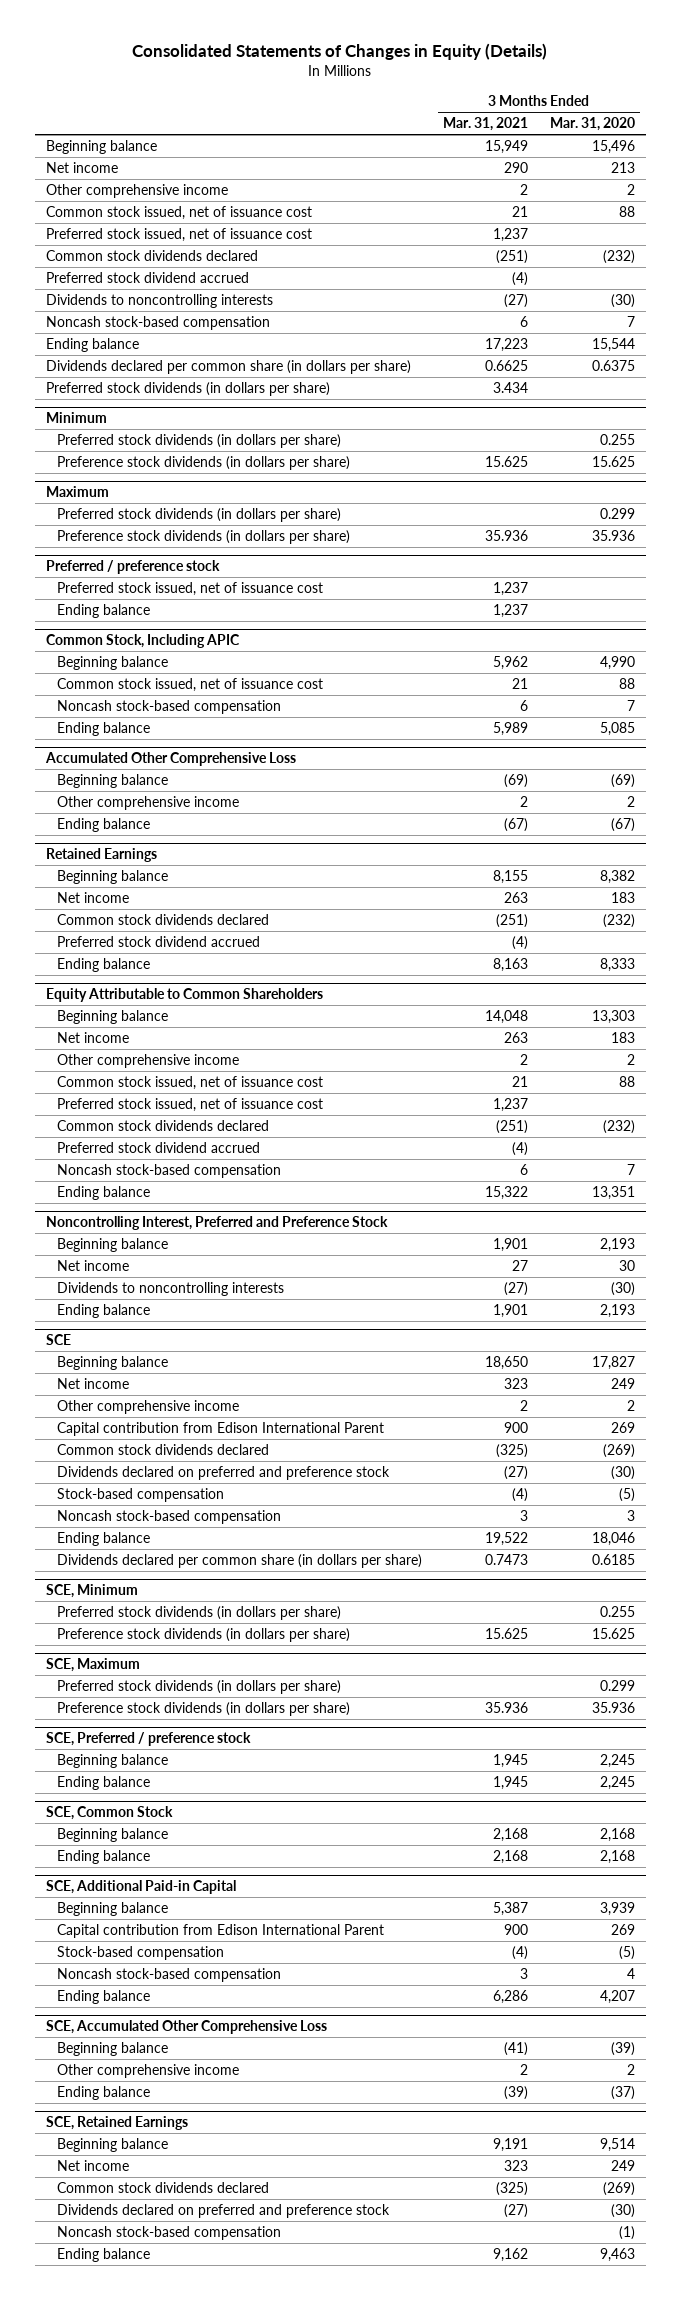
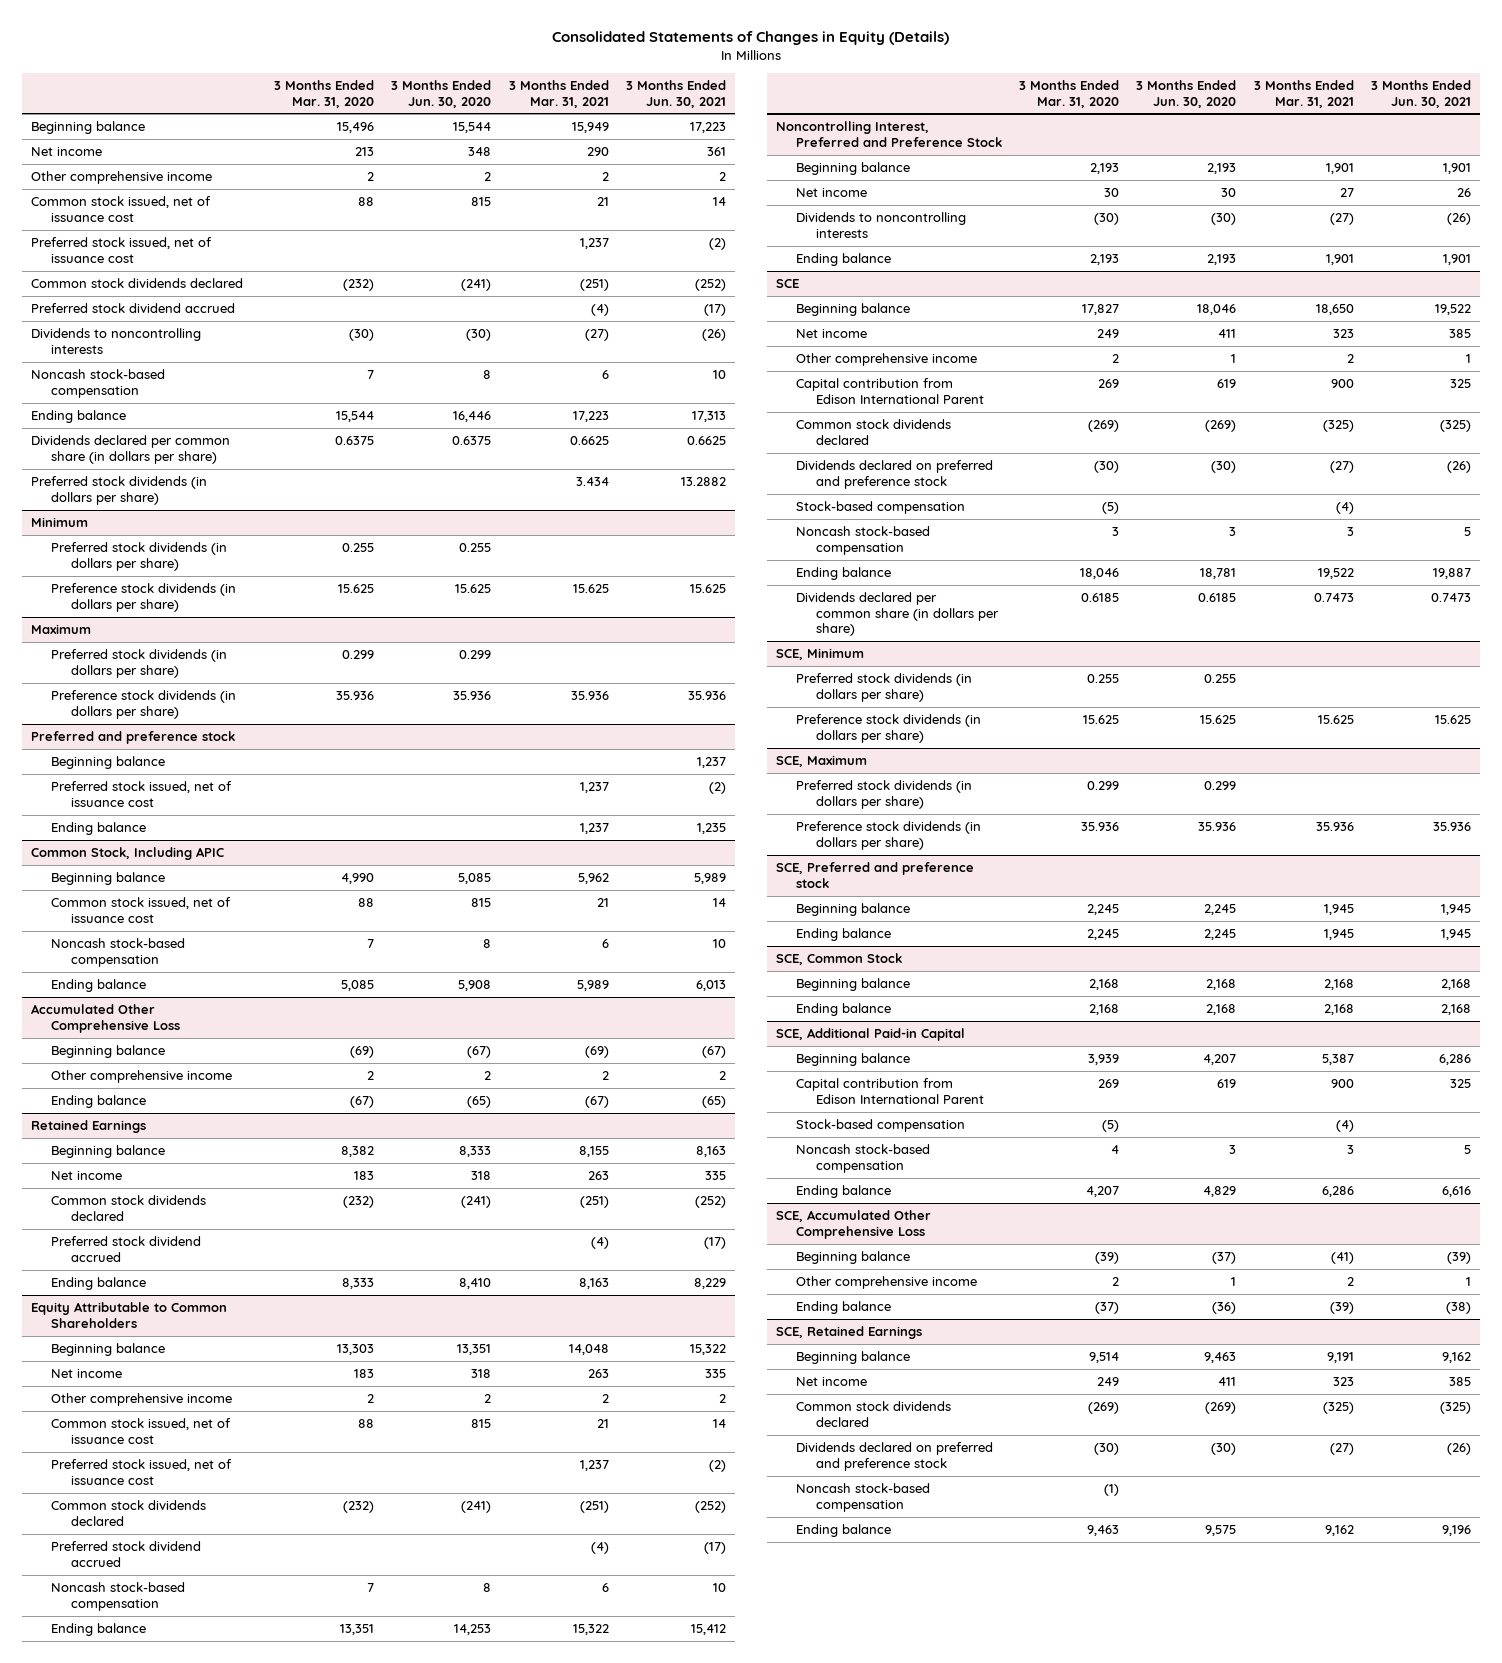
- | 3 Months Ended Mar. 31, 2021 | 3 Months Ended Mar. 31, 2020
+ | 3 Months Ended Mar. 31, 2020 | 3 Months Ended Jun. 30, 2020 | 3 Months Ended Mar. 31, 2021 | 3 Months Ended Jun. 30, 2021
- Preferred / preference stock
+ Preferred and preference stock
+ Beginning balance | | | | 1,237
- SCE, Preferred / preference stock
+ SCE, Preferred and preference stock

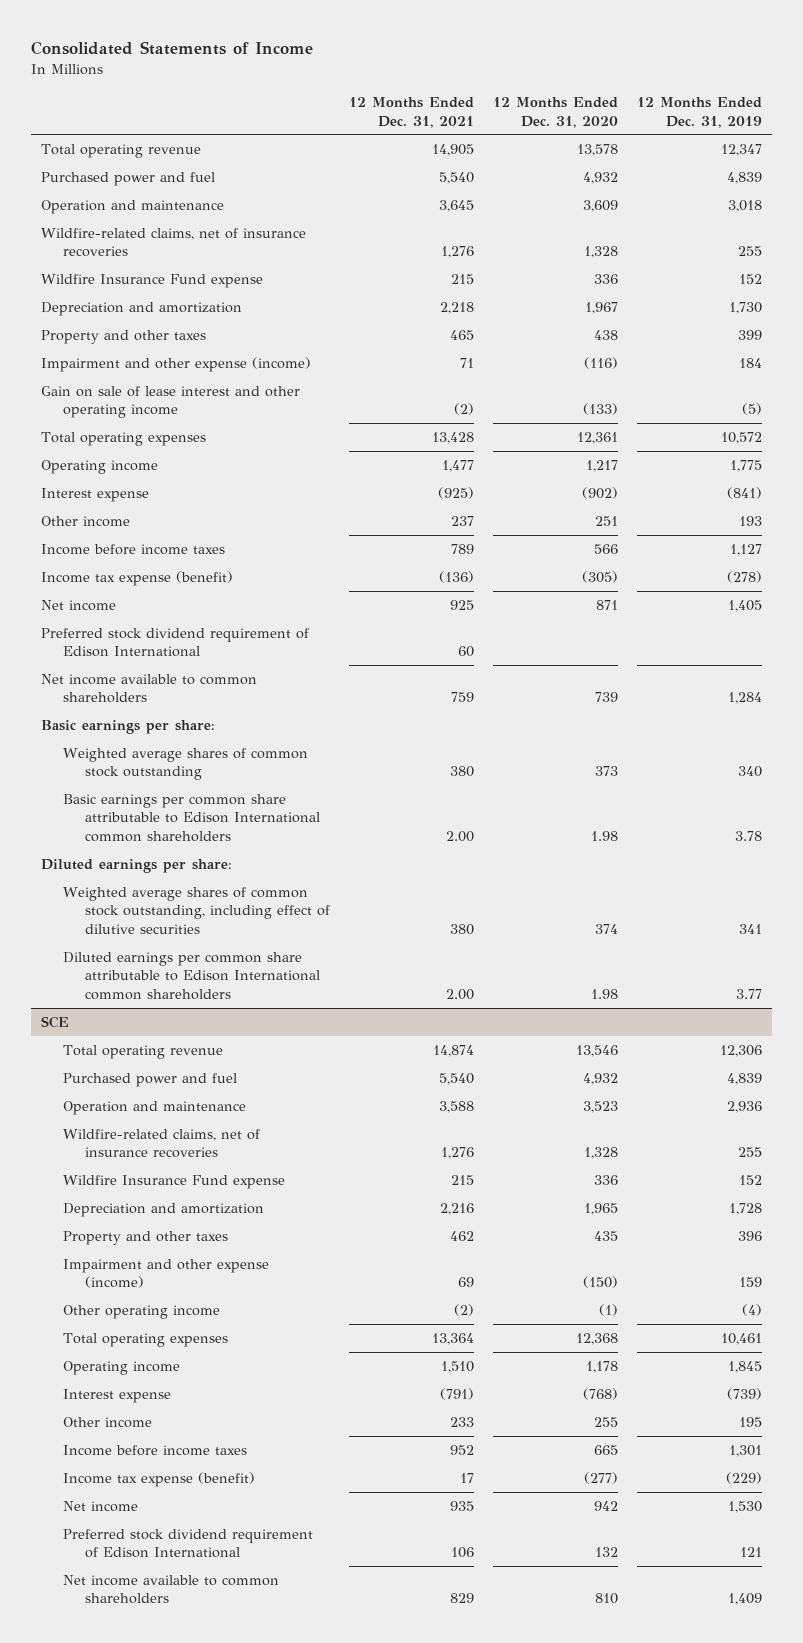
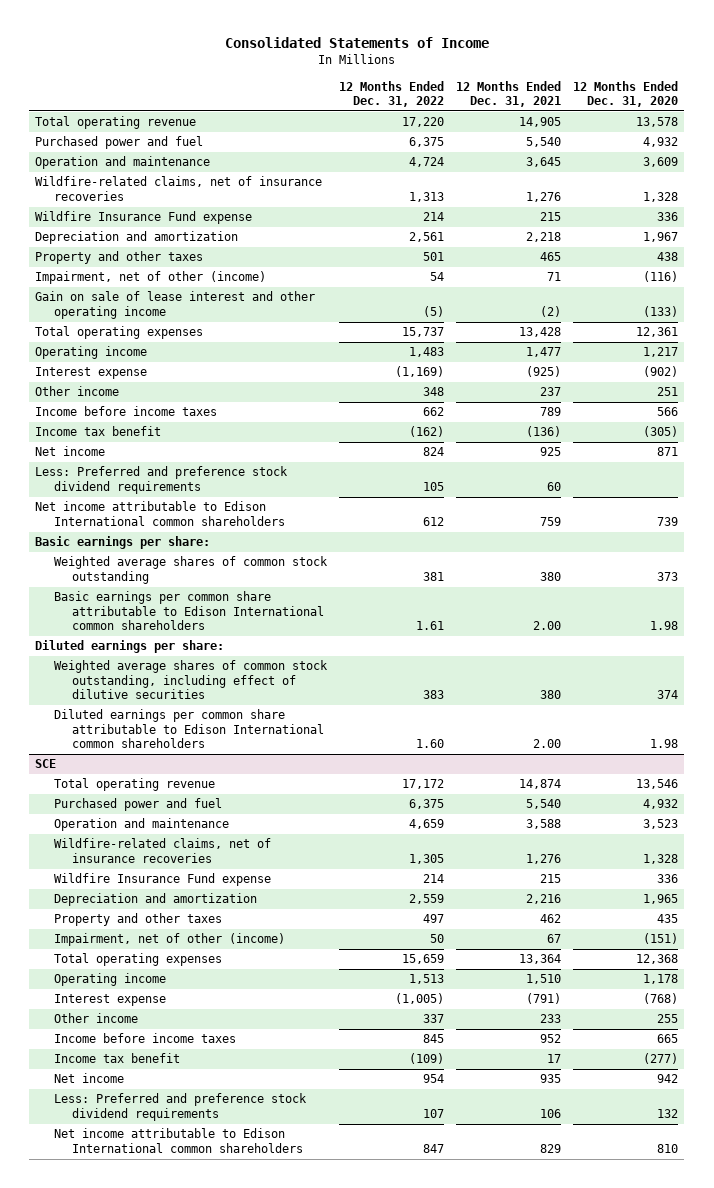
- | 12 Months Ended Dec. 31, 2021 | 12 Months Ended Dec. 31, 2020 | 12 Months Ended Dec. 31, 2019
+ | 12 Months Ended Dec. 31, 2022 | 12 Months Ended Dec. 31, 2021 | 12 Months Ended Dec. 31, 2020
- Impairment and other expense (income) | 71 | (116) | 184
+ Impairment, net of other (income) | 54 | 71 | (116)
- Income tax expense (benefit) | (136) | (305) | (278)
+ Income tax benefit | (162) | (136) | (305)
- Preferred stock dividend requirement of Edison International | 60 | |
- Net income available to common shareholders | 759 | 739 | 1,284
+ Less: Preferred and preference stock dividend requirements | 105 | 60 |
+ Net income attributable to Edison International common shareholders | 612 | 759 | 739
@ SCE
- Impairment and other expense (income) | 69 | (150) | 159
- Other operating income | (2) | (1) | (4)
+ Impairment, net of other (income) | 50 | 67 | (151)
- Income tax expense (benefit) | 17 | (277) | (229)
+ Income tax benefit | (109) | 17 | (277)
- Preferred stock dividend requirement of Edison International | 106 | 132 | 121
- Net income available to common shareholders | 829 | 810 | 1,409
+ Less: Preferred and preference stock dividend requirements | 107 | 106 | 132
+ Net income attributable to Edison International common shareholders | 847 | 829 | 810

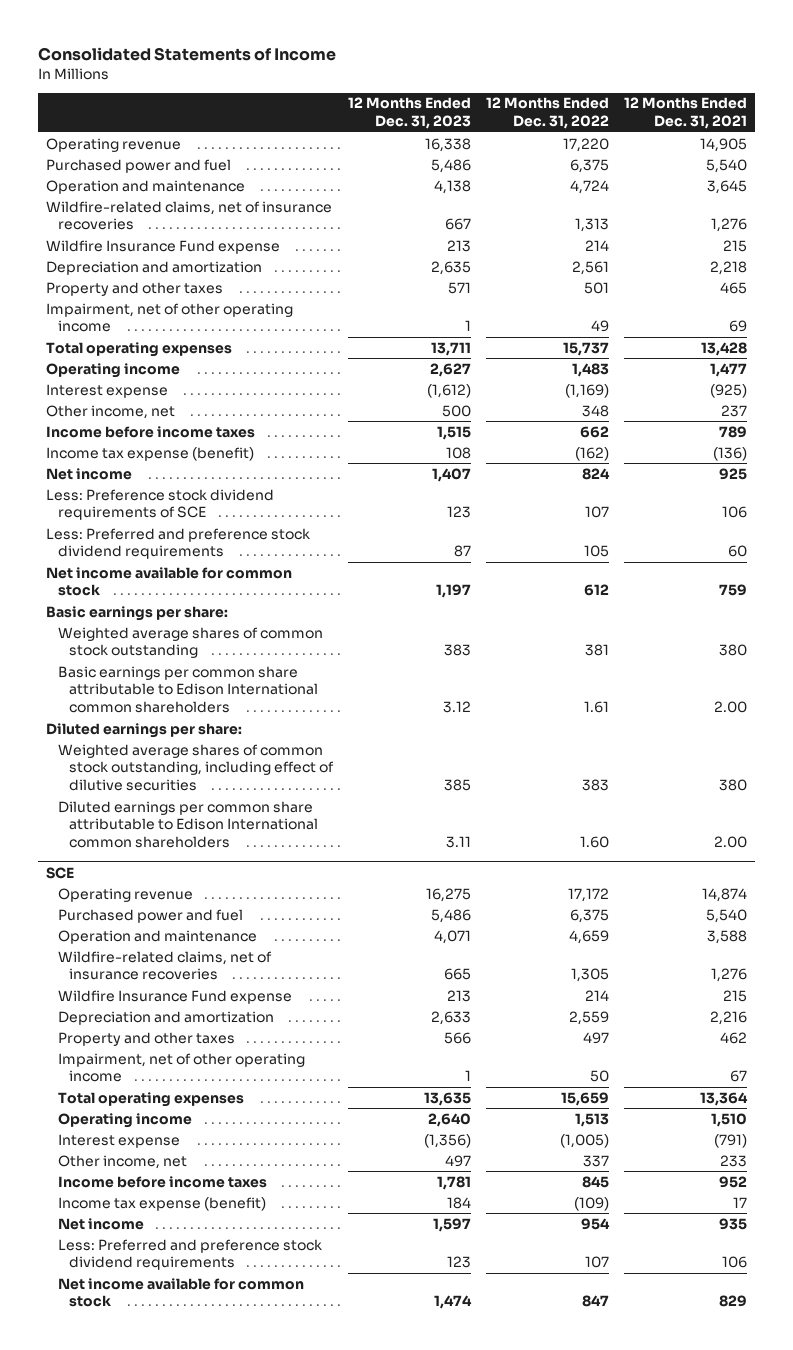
- | 12 Months Ended Dec. 31, 2022 | 12 Months Ended Dec. 31, 2021 | 12 Months Ended Dec. 31, 2020
+ | 12 Months Ended Dec. 31, 2023 | 12 Months Ended Dec. 31, 2022 | 12 Months Ended Dec. 31, 2021
- Total operating revenue | 17,220 | 14,905 | 13,578
+ Operating revenue | 16,338 | 17,220 | 14,905
- Impairment, net of other (income) | 54 | 71 | (116)
- Gain on sale of lease interest and other operating income | (5) | (2) | (133)
+ Impairment, net of other operating income | 1 | 49 | 69
- Other income | 348 | 237 | 251
+ Other income, net | 500 | 348 | 237
- Income tax benefit | (162) | (136) | (305)
+ Income tax expense (benefit) | 108 | (162) | (136)
+ Less: Preference stock dividend requirements of SCE | 123 | 107 | 106
- Net income attributable to Edison International common shareholders | 612 | 759 | 739
+ Net income available for common stock | 1,197 | 612 | 759
@ SCE
- Total operating revenue | 17,172 | 14,874 | 13,546
+ Operating revenue | 16,275 | 17,172 | 14,874
- Impairment, net of other (income) | 50 | 67 | (151)
+ Impairment, net of other operating income | 1 | 50 | 67
- Other income | 337 | 233 | 255
+ Other income, net | 497 | 337 | 233
- Income tax benefit | (109) | 17 | (277)
+ Income tax expense (benefit) | 184 | (109) | 17
- Net income attributable to Edison International common shareholders | 847 | 829 | 810
+ Net income available for common stock | 1,474 | 847 | 829

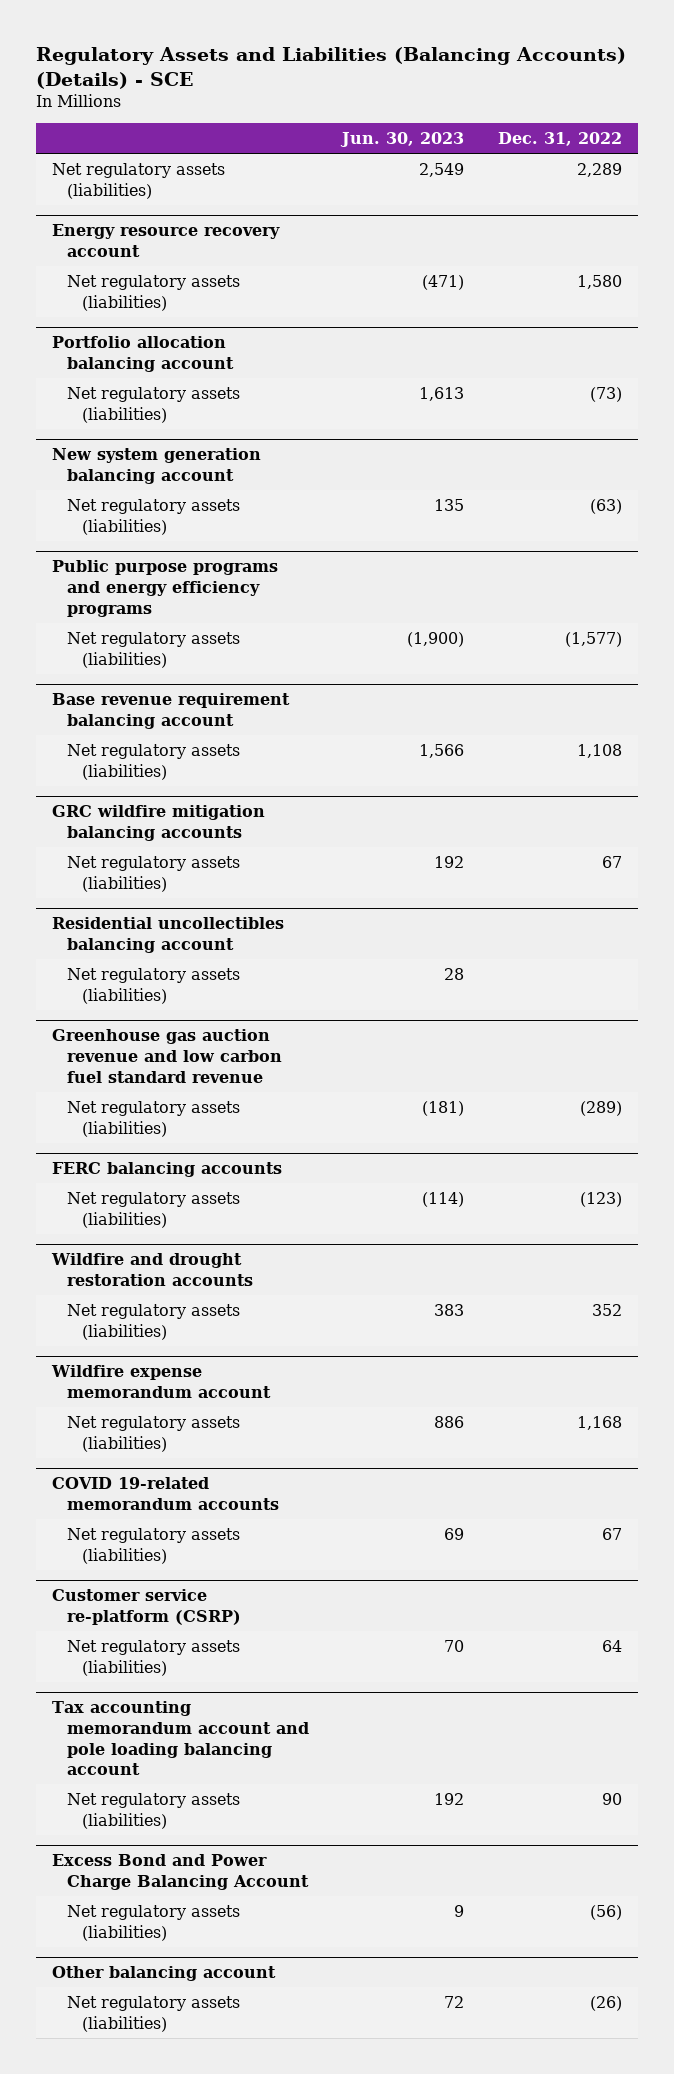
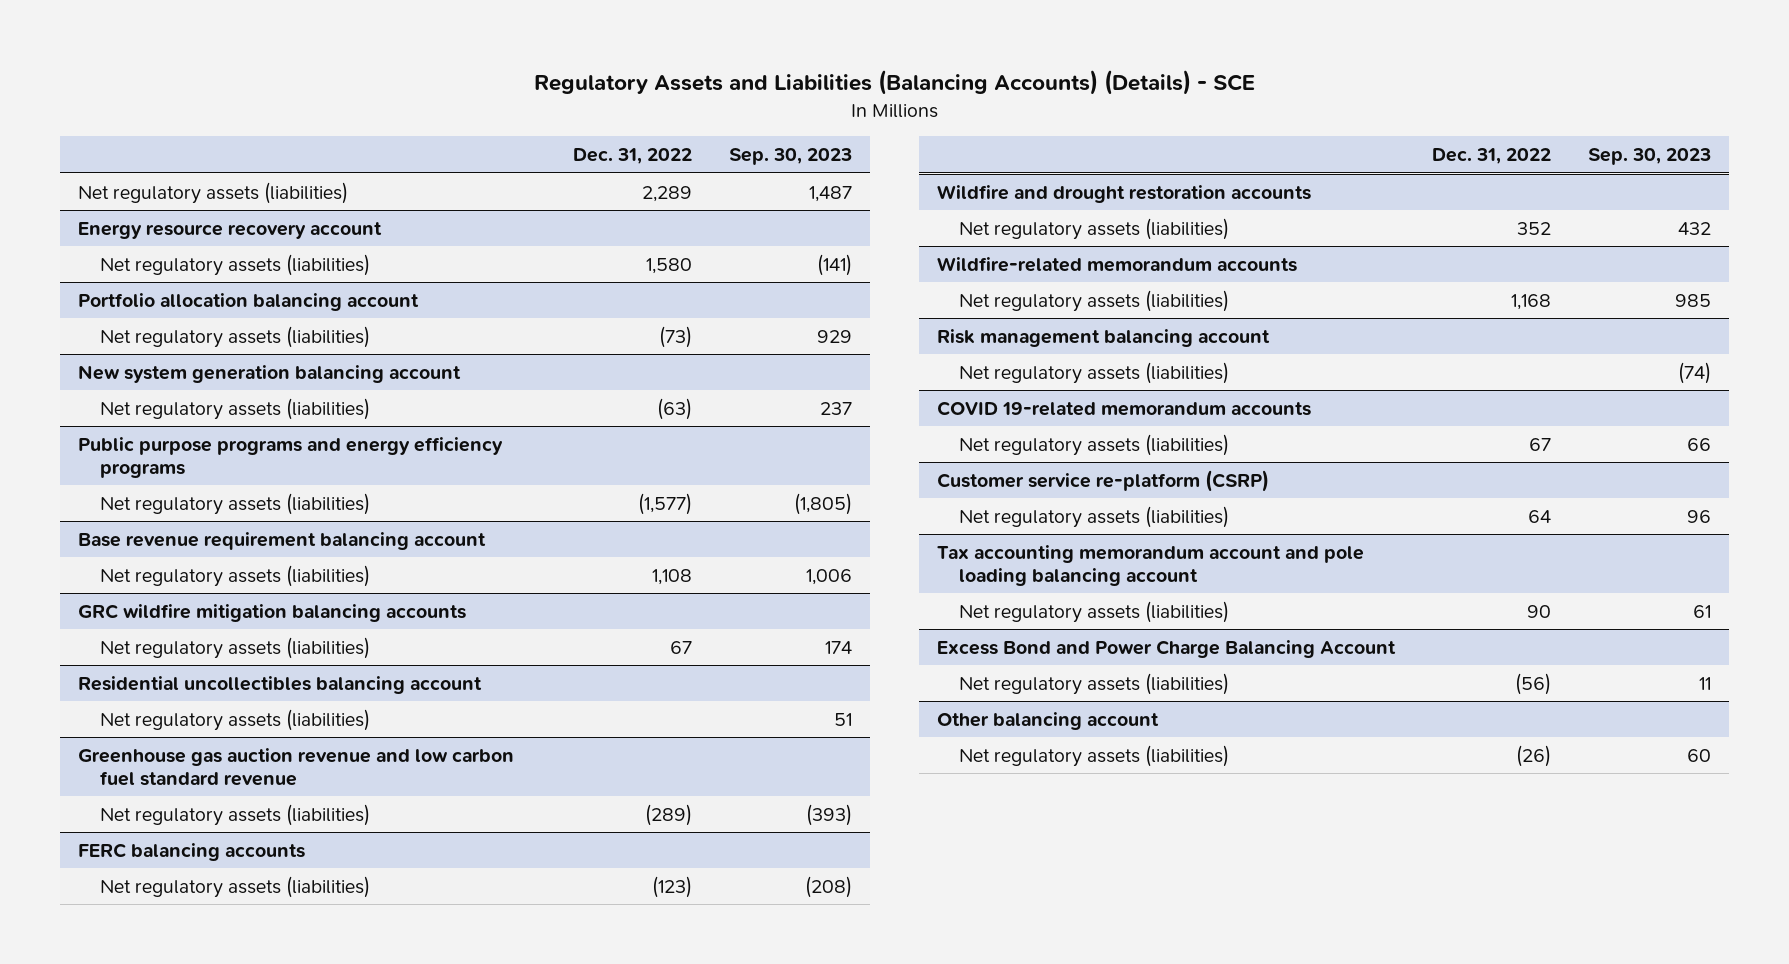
- | Jun. 30, 2023 | Dec. 31, 2022
+ | Dec. 31, 2022 | Sep. 30, 2023
- Wildfire expense memorandum account
+ Wildfire-related memorandum accounts
+ Risk management balancing account
+ Net regulatory assets (liabilities) | | (74)

